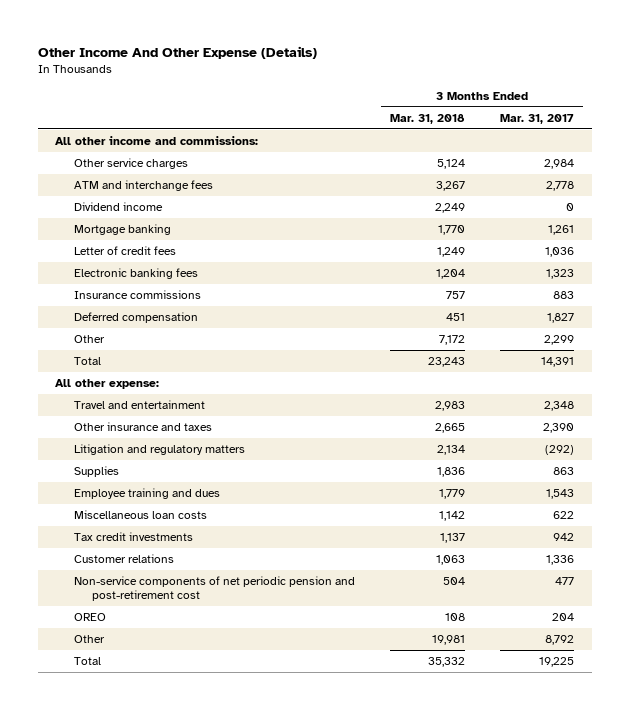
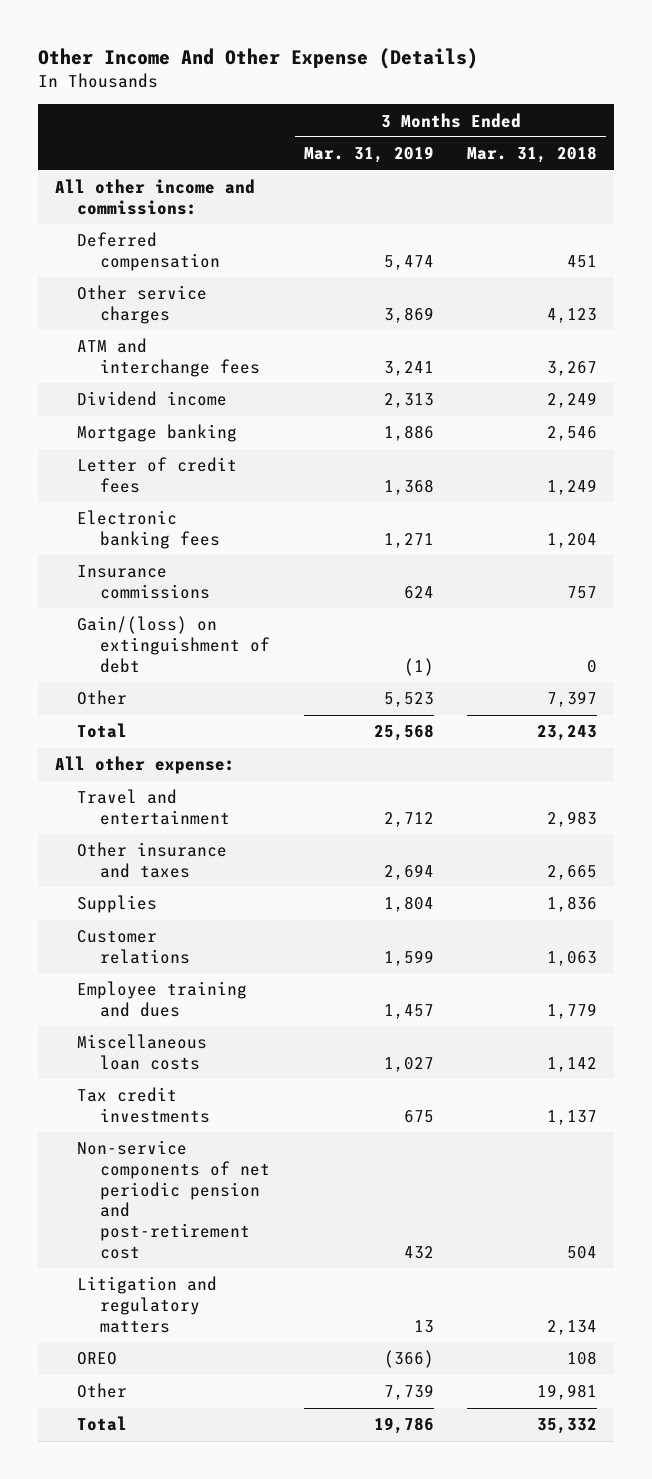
- | 3 Months Ended Mar. 31, 2018 | 3 Months Ended Mar. 31, 2017
+ | 3 Months Ended Mar. 31, 2019 | 3 Months Ended Mar. 31, 2018
- Other service charges | 5,124 | 2,984
moved up: Deferred compensation | 5,474 | 451
+ Other service charges | 3,869 | 4,123
- Mortgage banking | 1,770 | 1,261
+ Mortgage banking | 1,886 | 2,546
- Other | 7,172 | 2,299
+ Gain/(loss) on extinguishment of debt | (1) | 0
+ Other | 5,523 | 7,397
moved up: Customer relations | 1,599 | 1,063
moved down: Litigation and regulatory matters | 13 | 2,134

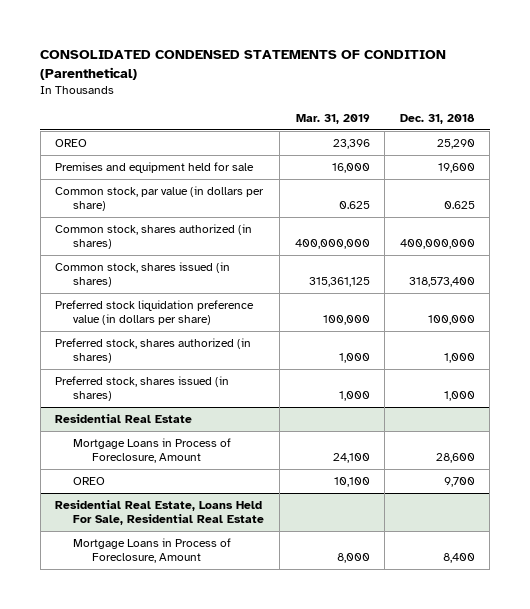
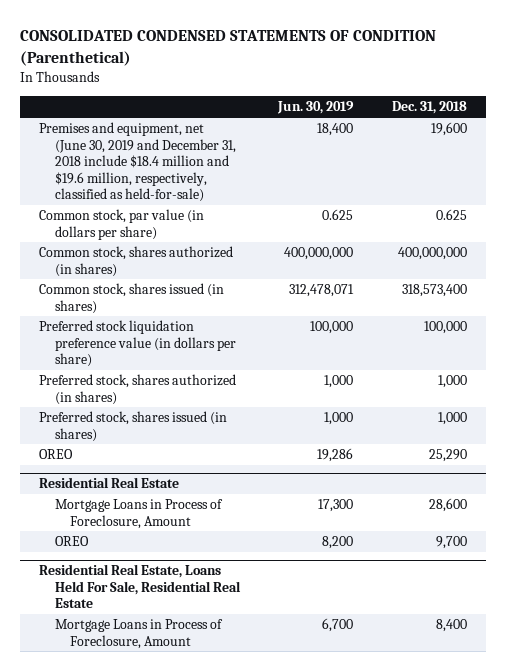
- | Mar. 31, 2019 | Dec. 31, 2018
+ | Jun. 30, 2019 | Dec. 31, 2018
- Premises and equipment held for sale | 16,000 | 19,600
+ Premises and equipment, net (June 30, 2019 and December 31, 2018 include $18.4 million and $19.6 million, respectively, classified as held-for-sale) | 18,400 | 19,600
moved down: OREO | 19,286 | 25,290

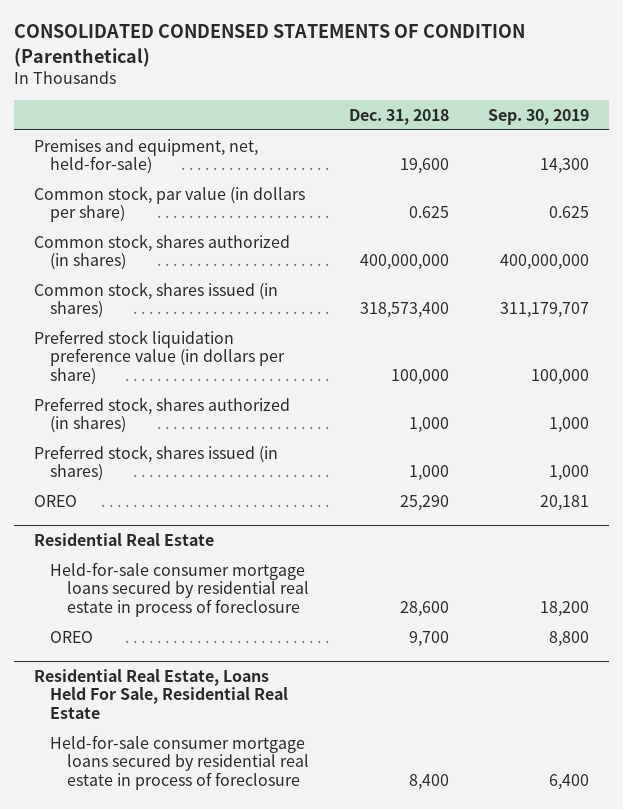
- | Jun. 30, 2019 | Dec. 31, 2018
+ | Dec. 31, 2018 | Sep. 30, 2019
- Premises and equipment, net (June 30, 2019 and December 31, 2018 include $18.4 million and $19.6 million, respectively, classified as held-for-sale) | 18,400 | 19,600
+ Premises and equipment, net, held-for-sale) | 19,600 | 14,300
@ Residential Real Estate
- Mortgage Loans in Process of Foreclosure, Amount | 17,300 | 28,600
+ Held-for-sale consumer mortgage loans secured by residential real estate in process of foreclosure | 28,600 | 18,200
@ Residential Real Estate, Loans Held For Sale, Residential Real Estate
- Mortgage Loans in Process of Foreclosure, Amount | 6,700 | 8,400
+ Held-for-sale consumer mortgage loans secured by residential real estate in process of foreclosure | 8,400 | 6,400

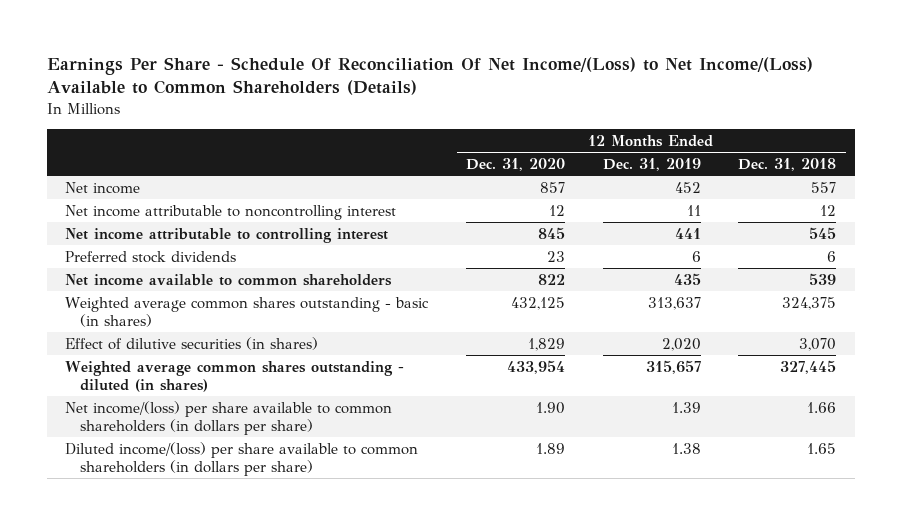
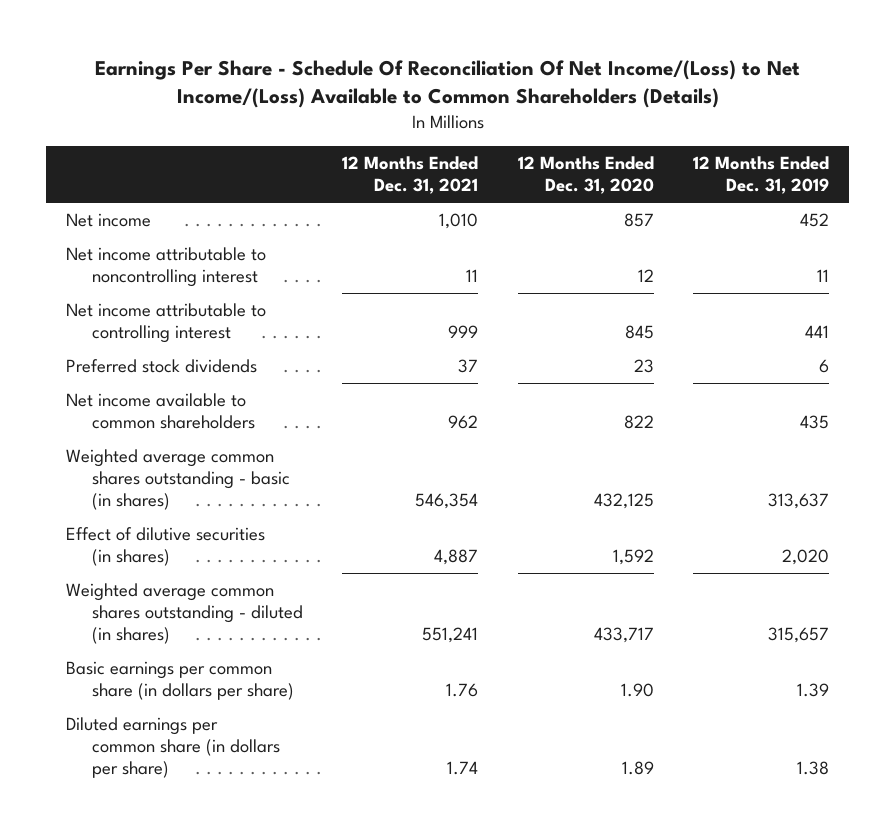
- | 12 Months Ended Dec. 31, 2020 | 12 Months Ended Dec. 31, 2019 | 12 Months Ended Dec. 31, 2018
+ | 12 Months Ended Dec. 31, 2021 | 12 Months Ended Dec. 31, 2020 | 12 Months Ended Dec. 31, 2019
- Effect of dilutive securities (in shares) | 1,829 | 2,020 | 3,070
- Weighted average common shares outstanding - diluted (in shares) | 433,954 | 315,657 | 327,445
- Net income/(loss) per share available to common shareholders (in dollars per share) | 1.90 | 1.39 | 1.66
- Diluted income/(loss) per share available to common shareholders (in dollars per share) | 1.89 | 1.38 | 1.65
+ Effect of dilutive securities (in shares) | 4,887 | 1,592 | 2,020
+ Weighted average common shares outstanding - diluted (in shares) | 551,241 | 433,717 | 315,657
+ Basic earnings per common share (in dollars per share) | 1.76 | 1.90 | 1.39
+ Diluted earnings per common share (in dollars per share) | 1.74 | 1.89 | 1.38

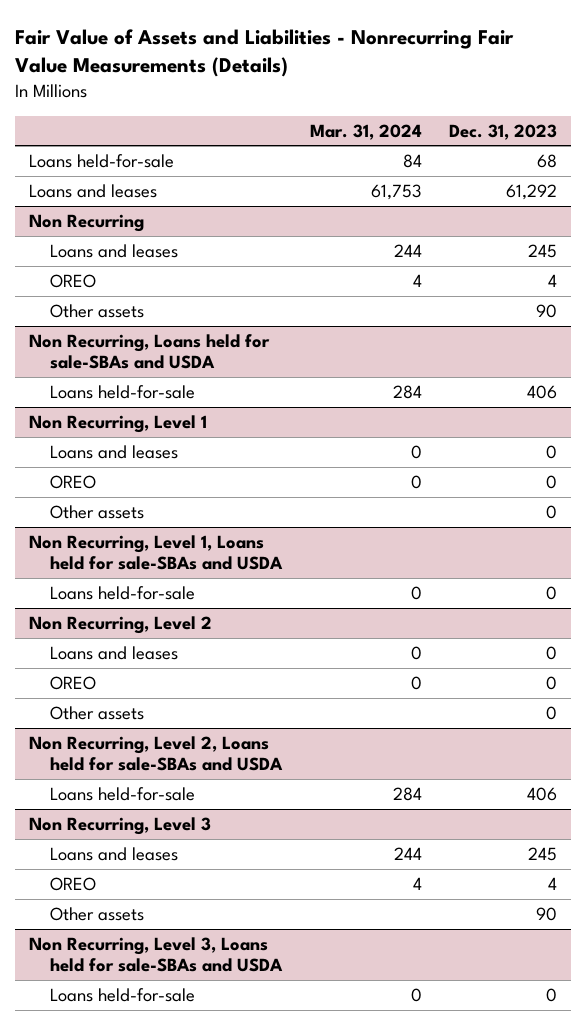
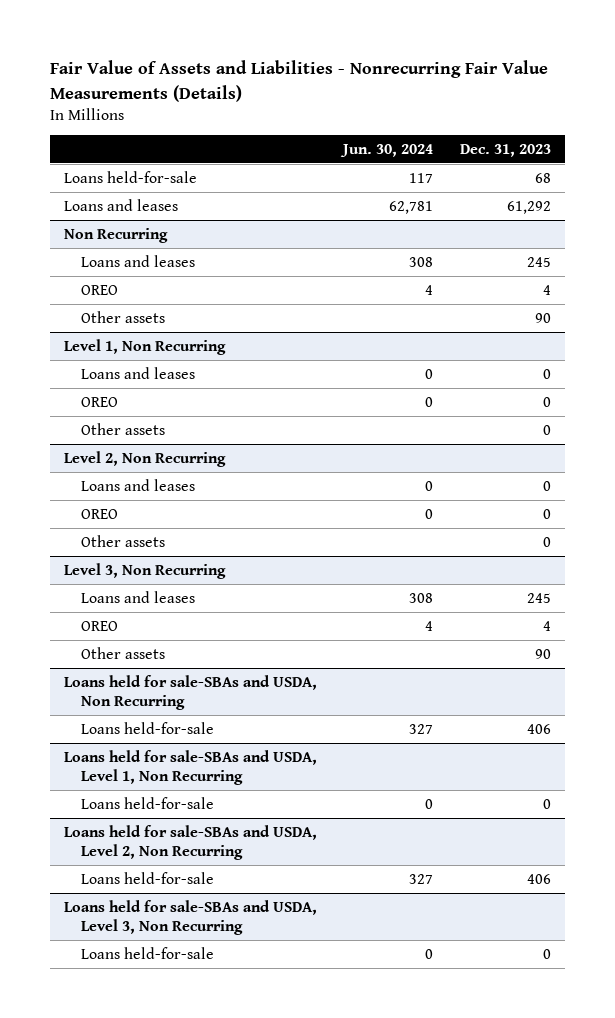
- | Mar. 31, 2024 | Dec. 31, 2023
+ | Jun. 30, 2024 | Dec. 31, 2023
- Non Recurring, Loans held for sale-SBAs and USDA
- Loans held-for-sale | 284 | 406
- Non Recurring, Level 1
+ Level 1, Non Recurring
- Non Recurring, Level 1, Loans held for sale-SBAs and USDA
- Loans held-for-sale | 0 | 0
- Non Recurring, Level 2
+ Level 2, Non Recurring
- Non Recurring, Level 2, Loans held for sale-SBAs and USDA
- Loans held-for-sale | 284 | 406
- Non Recurring, Level 3
+ Level 3, Non Recurring
- Non Recurring, Level 3, Loans held for sale-SBAs and USDA
+ Loans held for sale-SBAs and USDA, Non Recurring
+ Loans held-for-sale | 327 | 406
+ Loans held for sale-SBAs and USDA, Level 1, Non Recurring
+ Loans held for sale-SBAs and USDA, Level 2, Non Recurring
+ Loans held-for-sale | 327 | 406
+ Loans held for sale-SBAs and USDA, Level 3, Non Recurring
+ Loans held-for-sale | 0 | 0

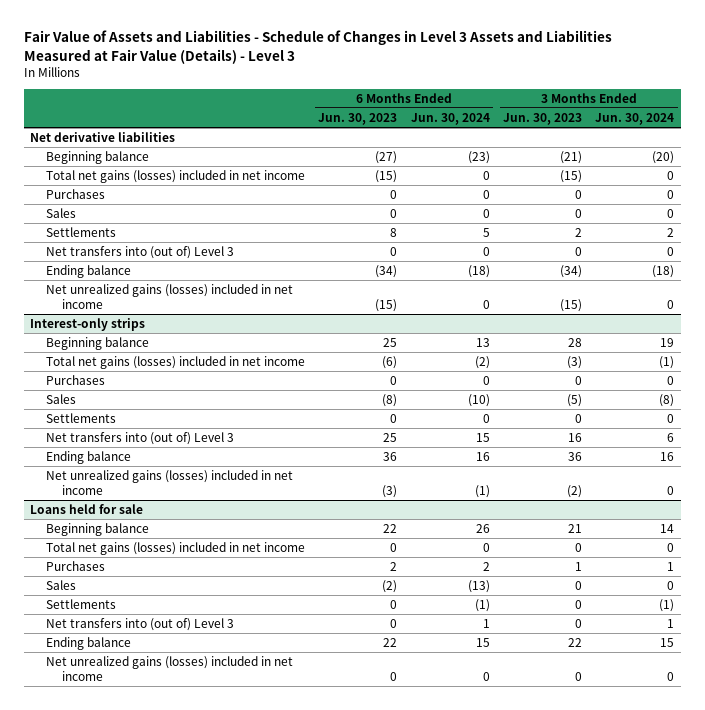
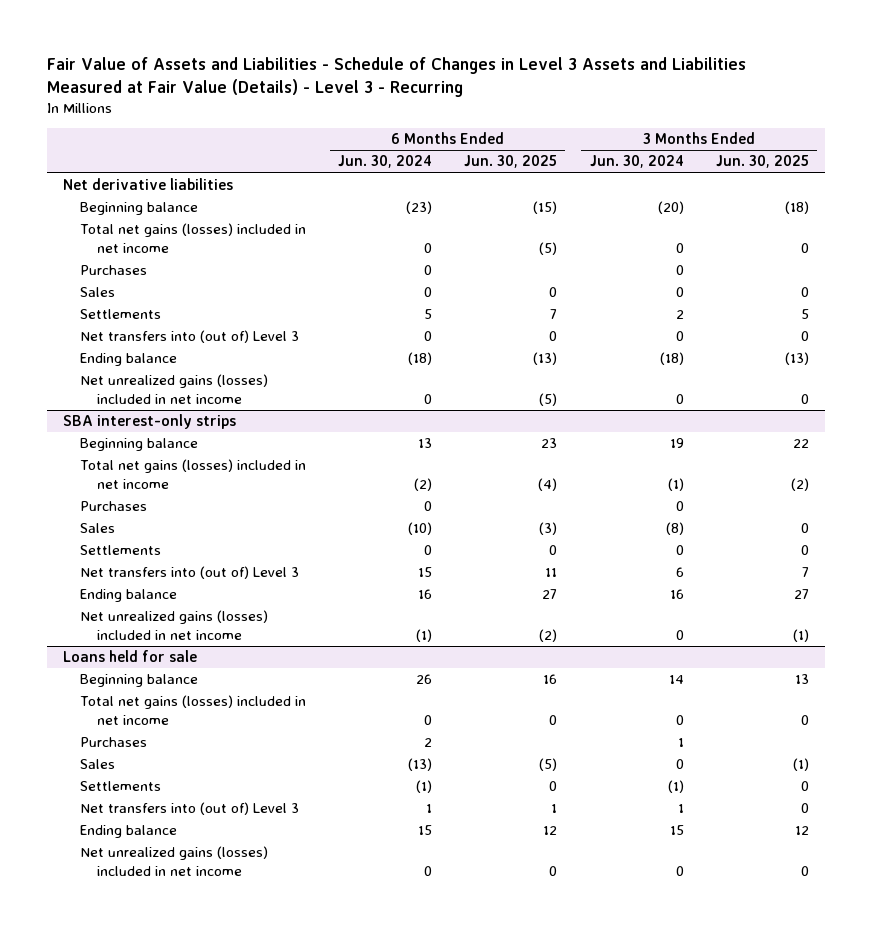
- Fair Value of Assets and Liabilities - Schedule of Changes in Level 3 Assets and Liabilities Measured at Fair Value (Details) - Level 3
+ Fair Value of Assets and Liabilities - Schedule of Changes in Level 3 Assets and Liabilities Measured at Fair Value (Details) - Level 3 - Recurring
- | 6 Months Ended Jun. 30, 2023 | 6 Months Ended Jun. 30, 2024 | 3 Months Ended Jun. 30, 2023 | 3 Months Ended Jun. 30, 2024
+ | 6 Months Ended Jun. 30, 2024 | 6 Months Ended Jun. 30, 2025 | 3 Months Ended Jun. 30, 2024 | 3 Months Ended Jun. 30, 2025
- Interest-only strips
+ SBA interest-only strips

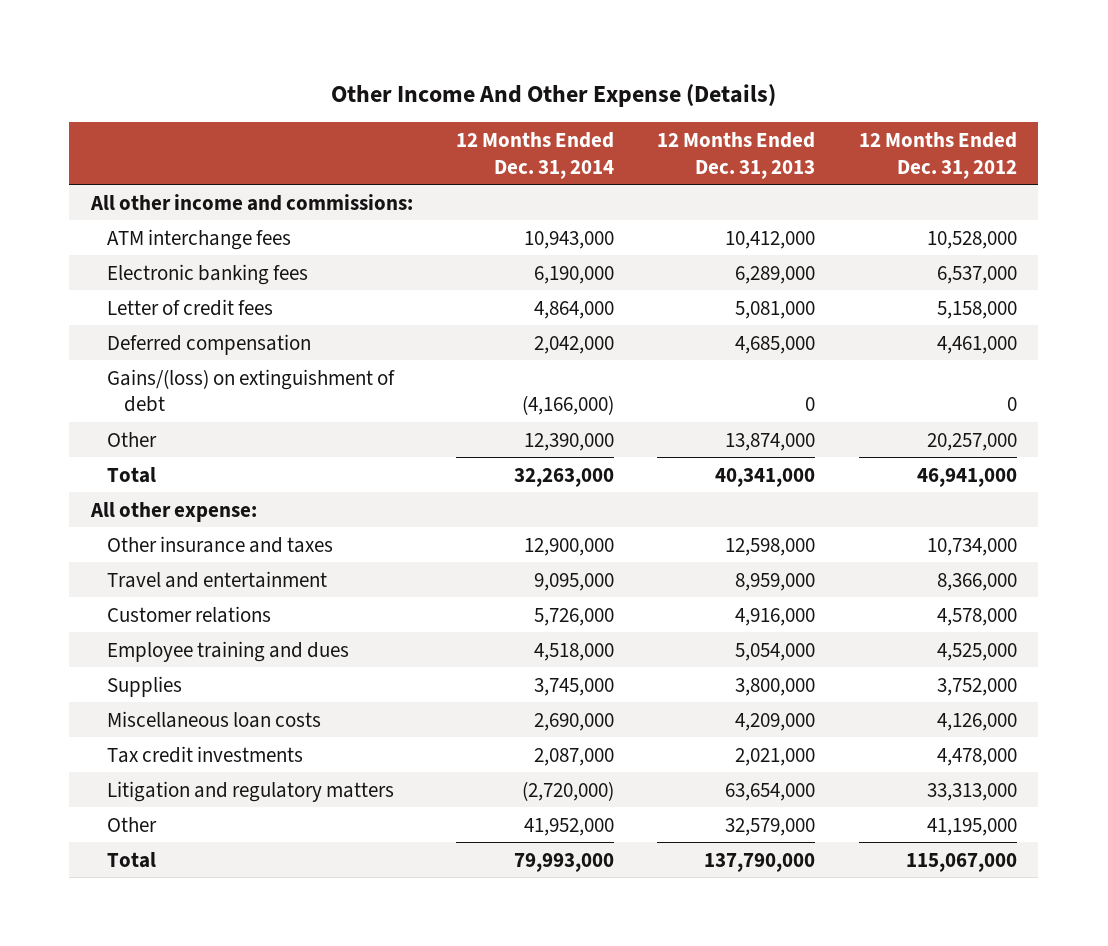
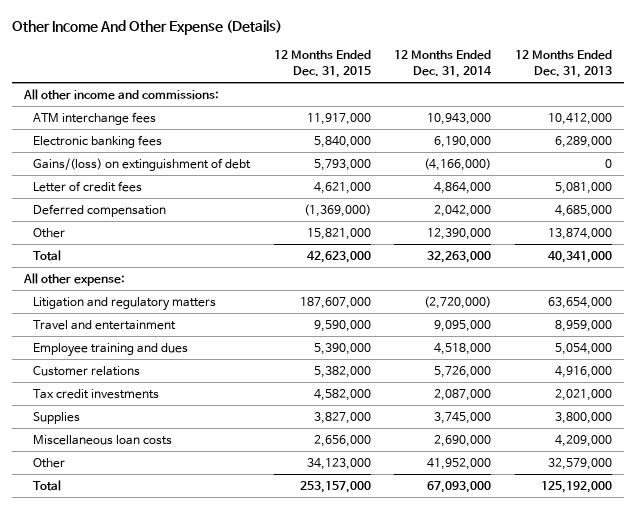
- | 12 Months Ended Dec. 31, 2014 | 12 Months Ended Dec. 31, 2013 | 12 Months Ended Dec. 31, 2012
+ | 12 Months Ended Dec. 31, 2015 | 12 Months Ended Dec. 31, 2014 | 12 Months Ended Dec. 31, 2013
moved up: Gains/(loss) on extinguishment of debt | 5,793,000 | (4,166,000) | 0
- Other insurance and taxes | 12,900,000 | 12,598,000 | 10,734,000
moved up: Litigation and regulatory matters | 187,607,000 | (2,720,000) | 63,654,000
moved down: Customer relations | 5,382,000 | 5,726,000 | 4,916,000
moved up: Tax credit investments | 4,582,000 | 2,087,000 | 2,021,000
- Total | 79,993,000 | 137,790,000 | 115,067,000
+ Total | 253,157,000 | 67,093,000 | 125,192,000

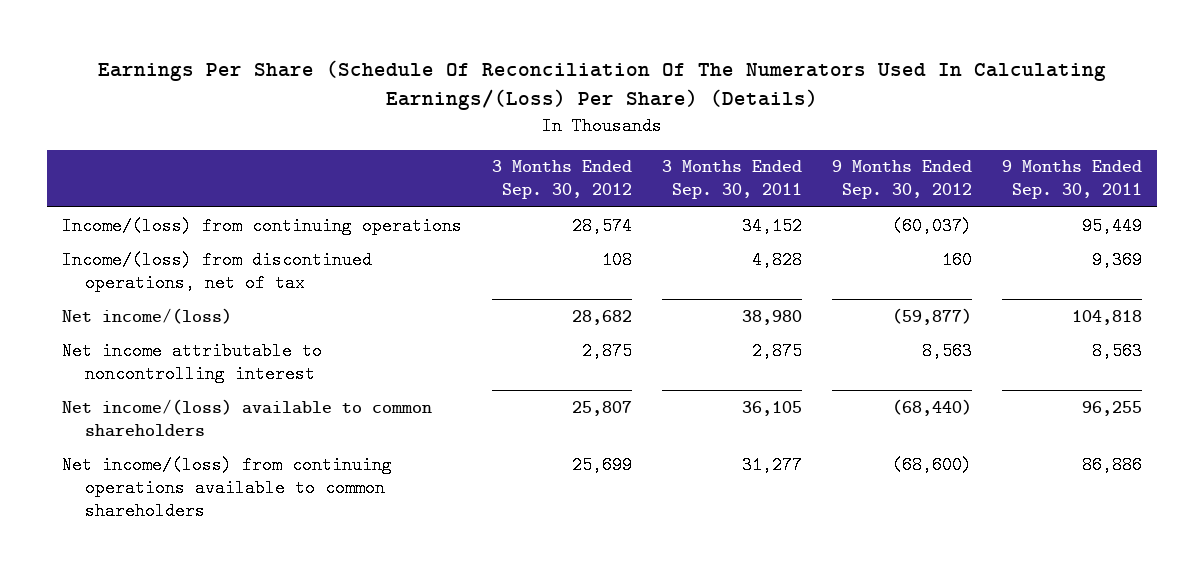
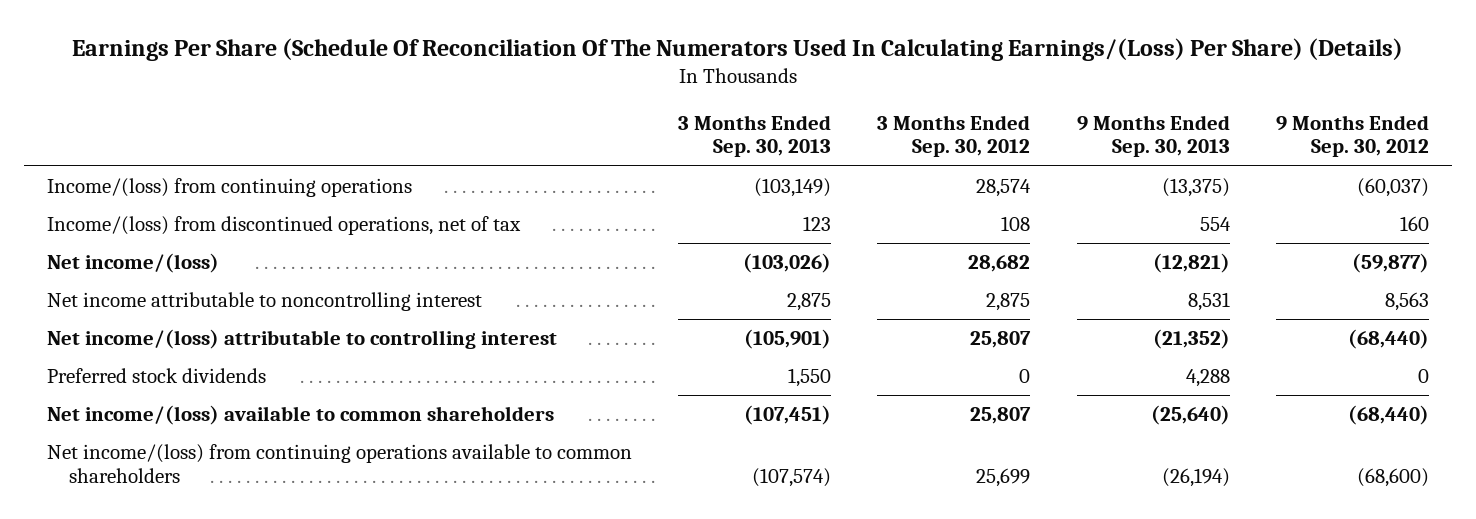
- | 3 Months Ended Sep. 30, 2012 | 3 Months Ended Sep. 30, 2011 | 9 Months Ended Sep. 30, 2012 | 9 Months Ended Sep. 30, 2011
+ | 3 Months Ended Sep. 30, 2013 | 3 Months Ended Sep. 30, 2012 | 9 Months Ended Sep. 30, 2013 | 9 Months Ended Sep. 30, 2012
+ Net income/(loss) attributable to controlling interest | (105,901) | 25,807 | (21,352) | (68,440)
+ Preferred stock dividends | 1,550 | 0 | 4,288 | 0

